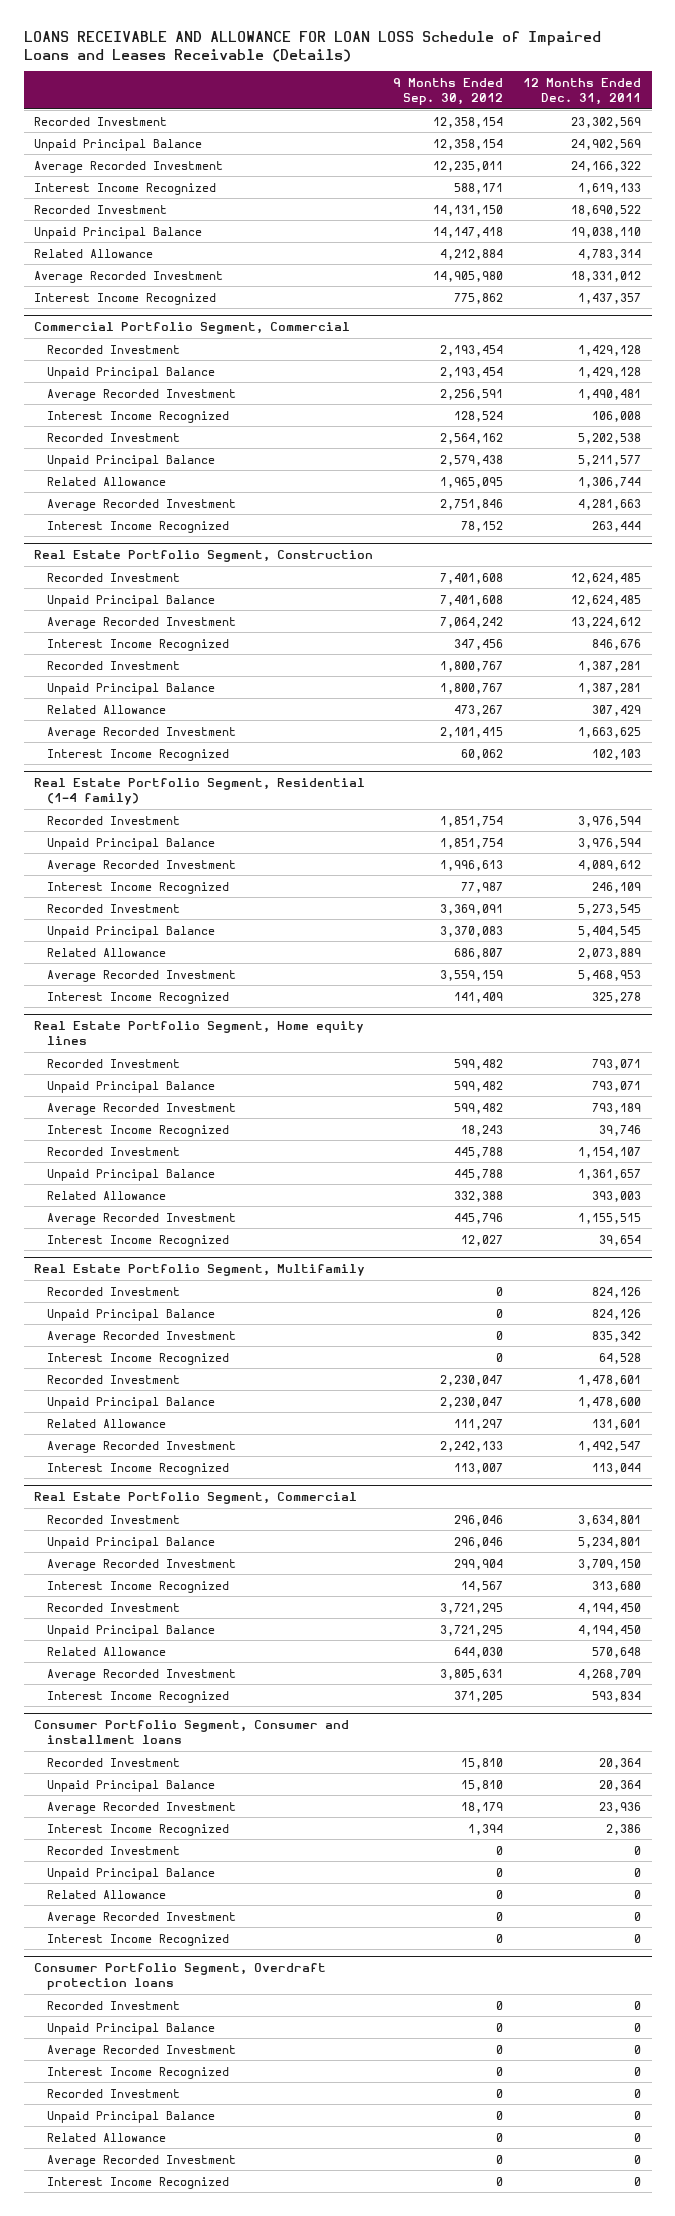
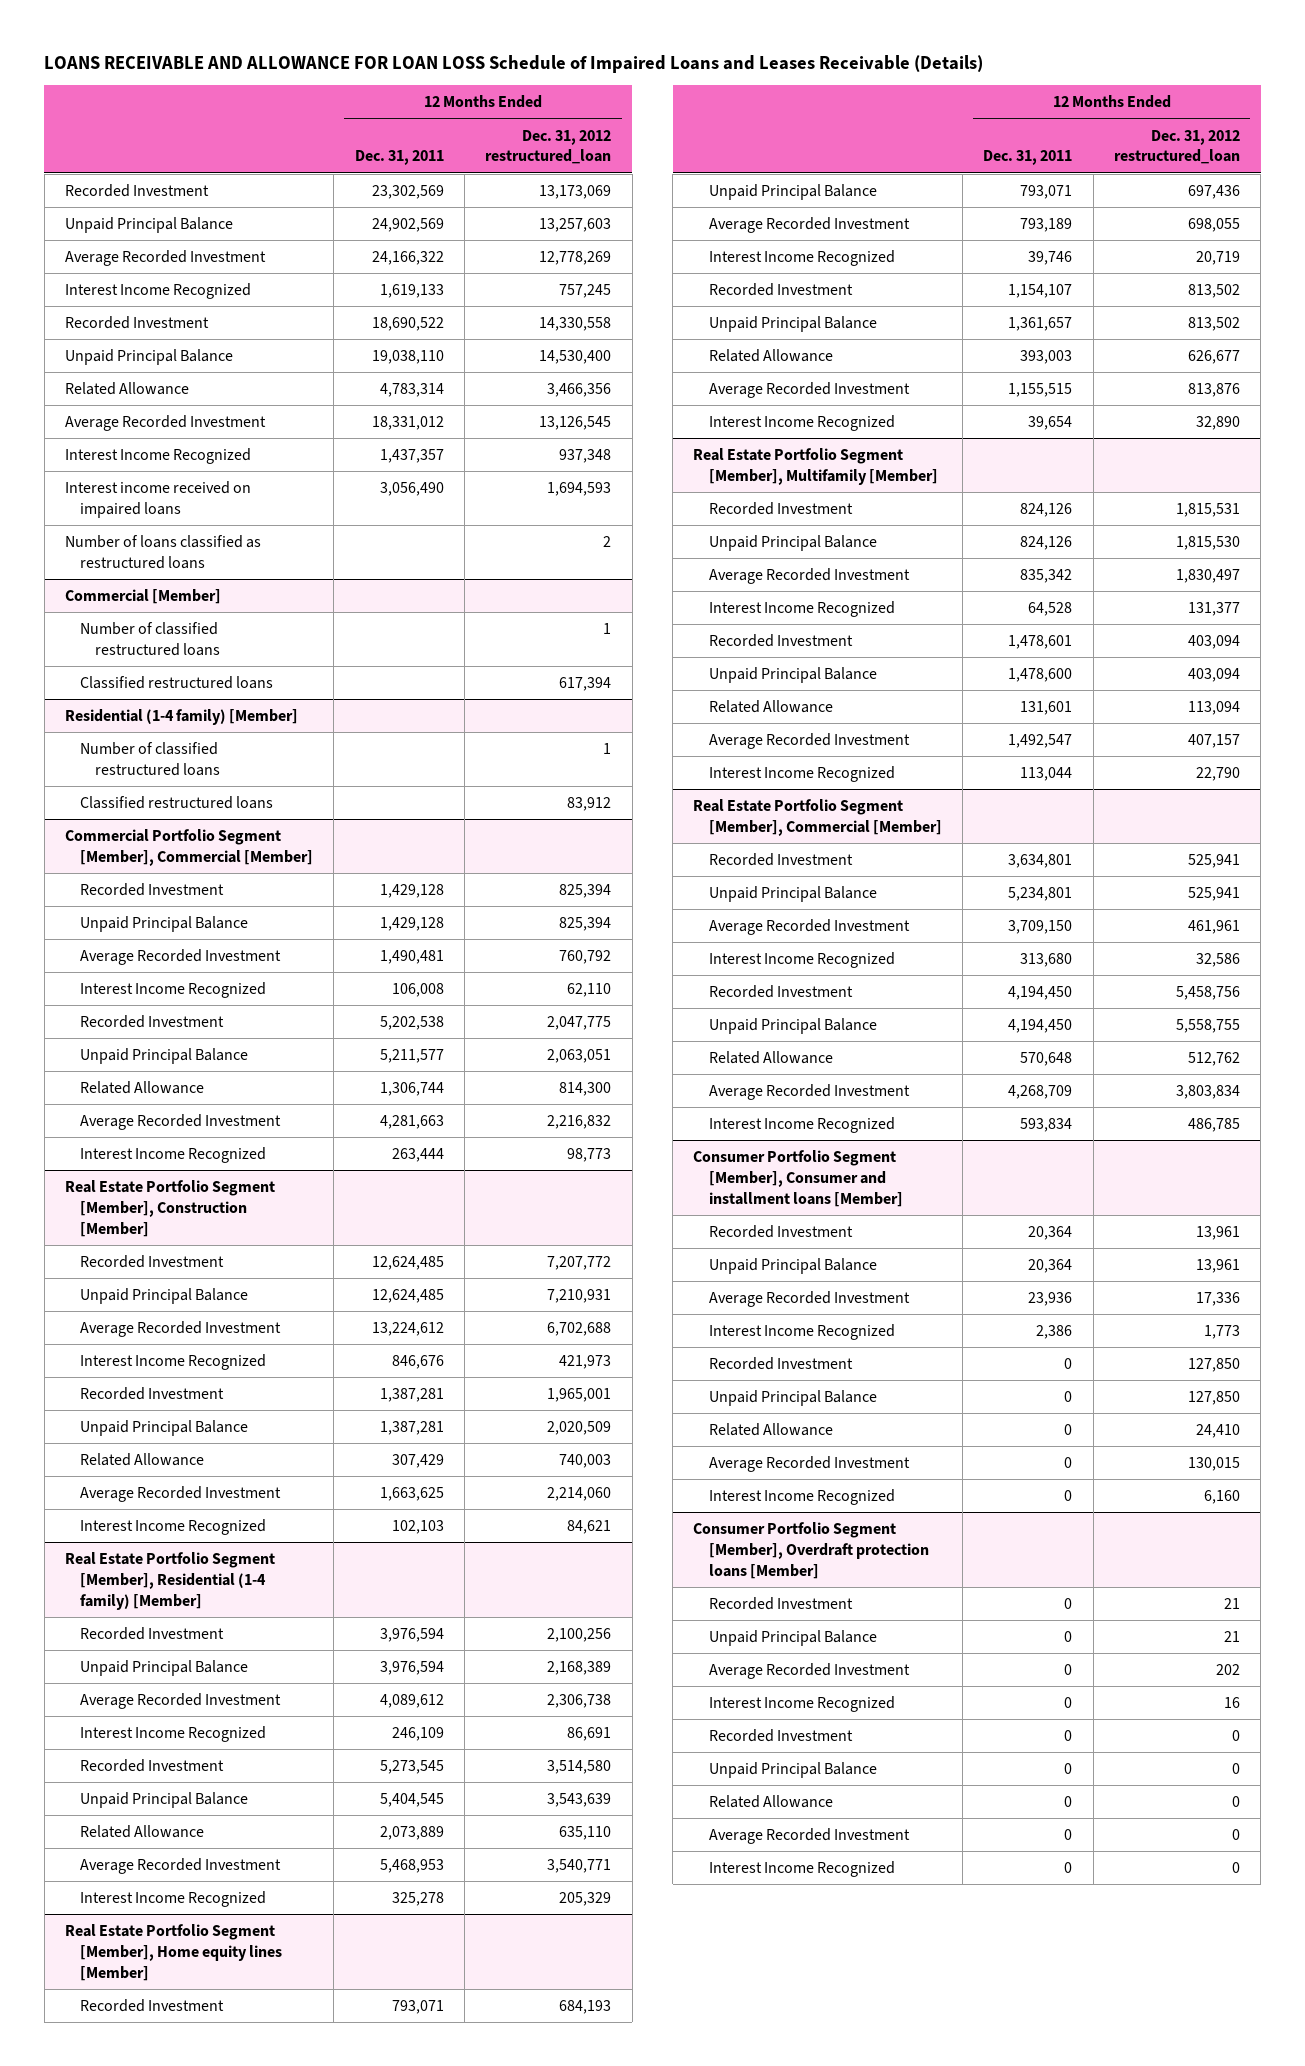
- | 9 Months Ended Sep. 30, 2012 | 12 Months Ended Dec. 31, 2011
+ | 12 Months Ended Dec. 31, 2011 | 12 Months Ended Dec. 31, 2012 restructured_loan
- Commercial Portfolio Segment, Commercial
+ Interest income received on impaired loans | 3,056,490 | 1,694,593
+ Number of loans classified as restructured loans | | 2
+ Commercial [Member]
+ Number of classified restructured loans | | 1
+ Classified restructured loans | | 617,394
+ Residential (1-4 family) [Member]
+ Number of classified restructured loans | | 1
+ Classified restructured loans | | 83,912
+ Commercial Portfolio Segment [Member], Commercial [Member]
- Real Estate Portfolio Segment, Construction
+ Real Estate Portfolio Segment [Member], Construction [Member]
- Real Estate Portfolio Segment, Residential (1-4 family)
+ Real Estate Portfolio Segment [Member], Residential (1-4 family) [Member]
- Real Estate Portfolio Segment, Home equity lines
+ Real Estate Portfolio Segment [Member], Home equity lines [Member]
- Real Estate Portfolio Segment, Multifamily
+ Real Estate Portfolio Segment [Member], Multifamily [Member]
- Real Estate Portfolio Segment, Commercial
+ Real Estate Portfolio Segment [Member], Commercial [Member]
- Consumer Portfolio Segment, Consumer and installment loans
+ Consumer Portfolio Segment [Member], Consumer and installment loans [Member]
- Consumer Portfolio Segment, Overdraft protection loans
+ Consumer Portfolio Segment [Member], Overdraft protection loans [Member]

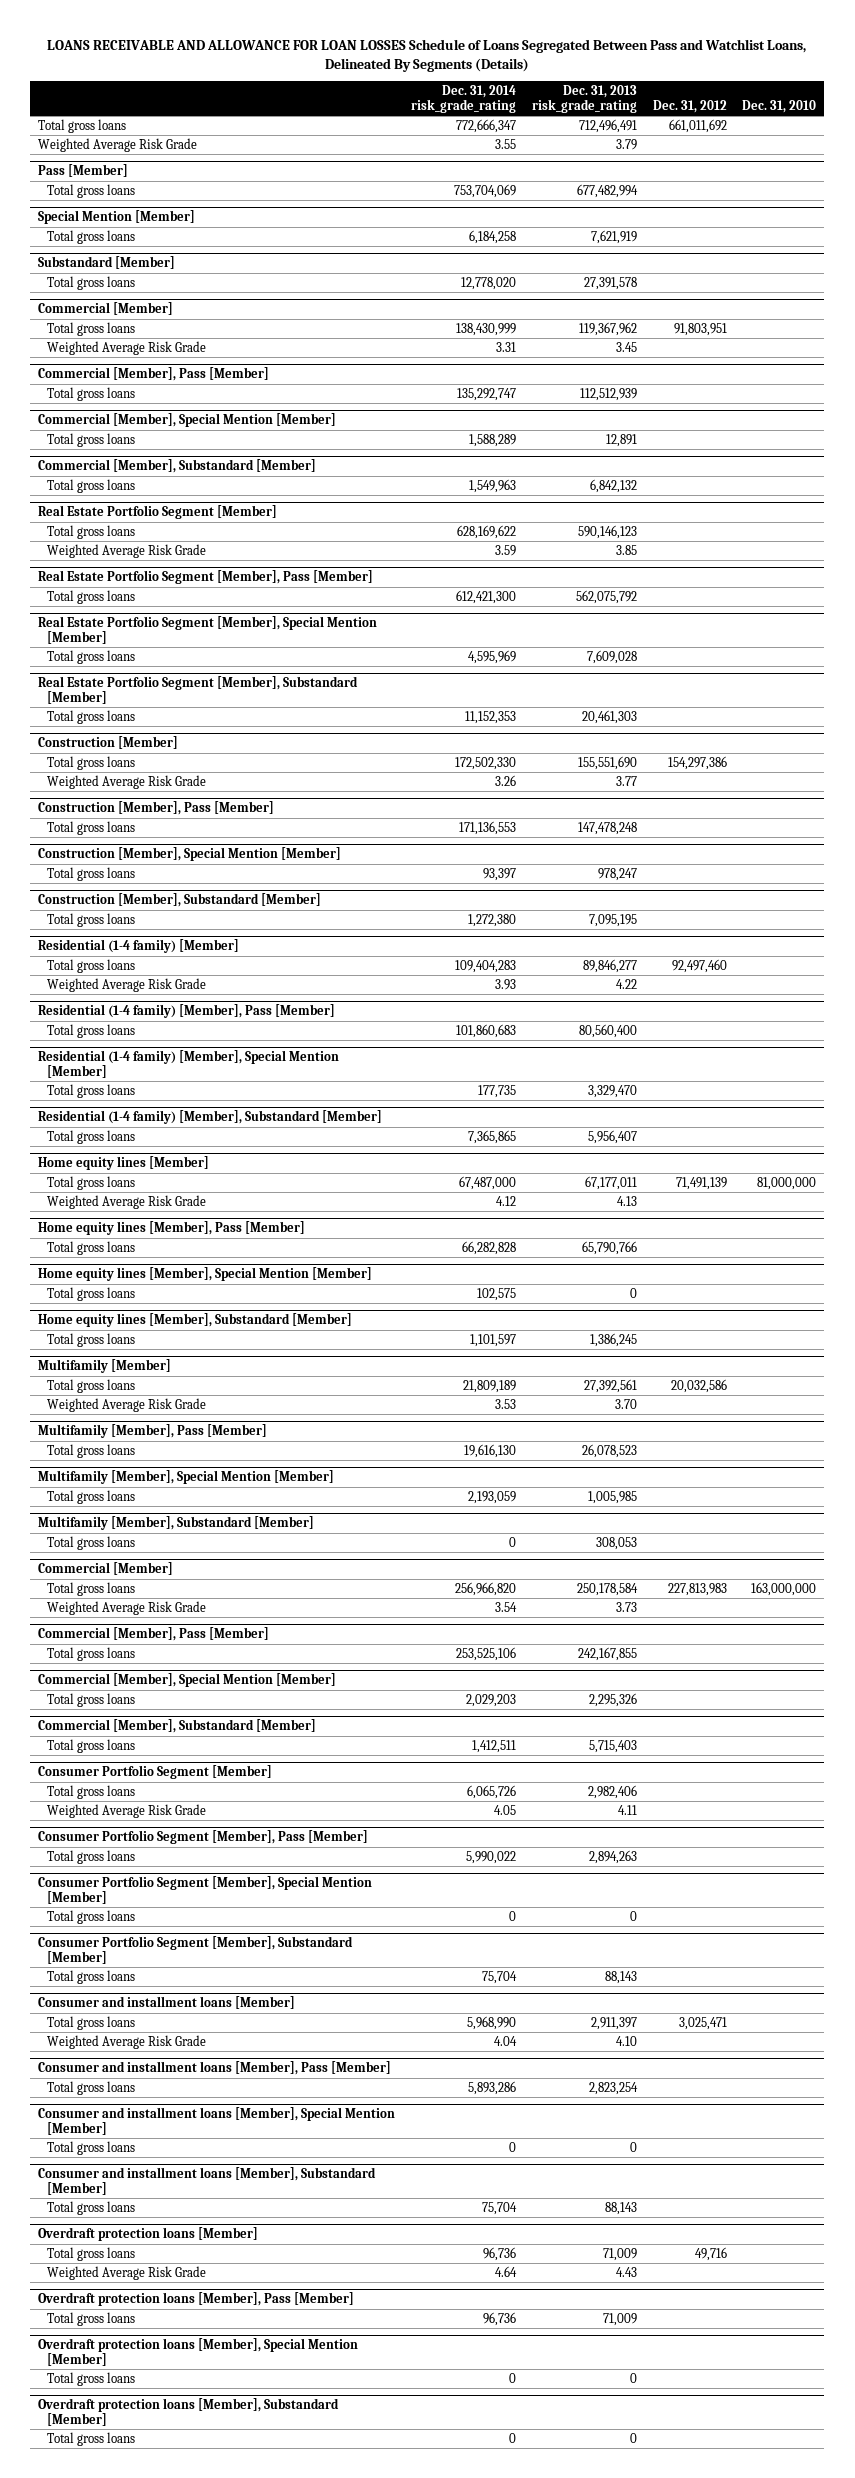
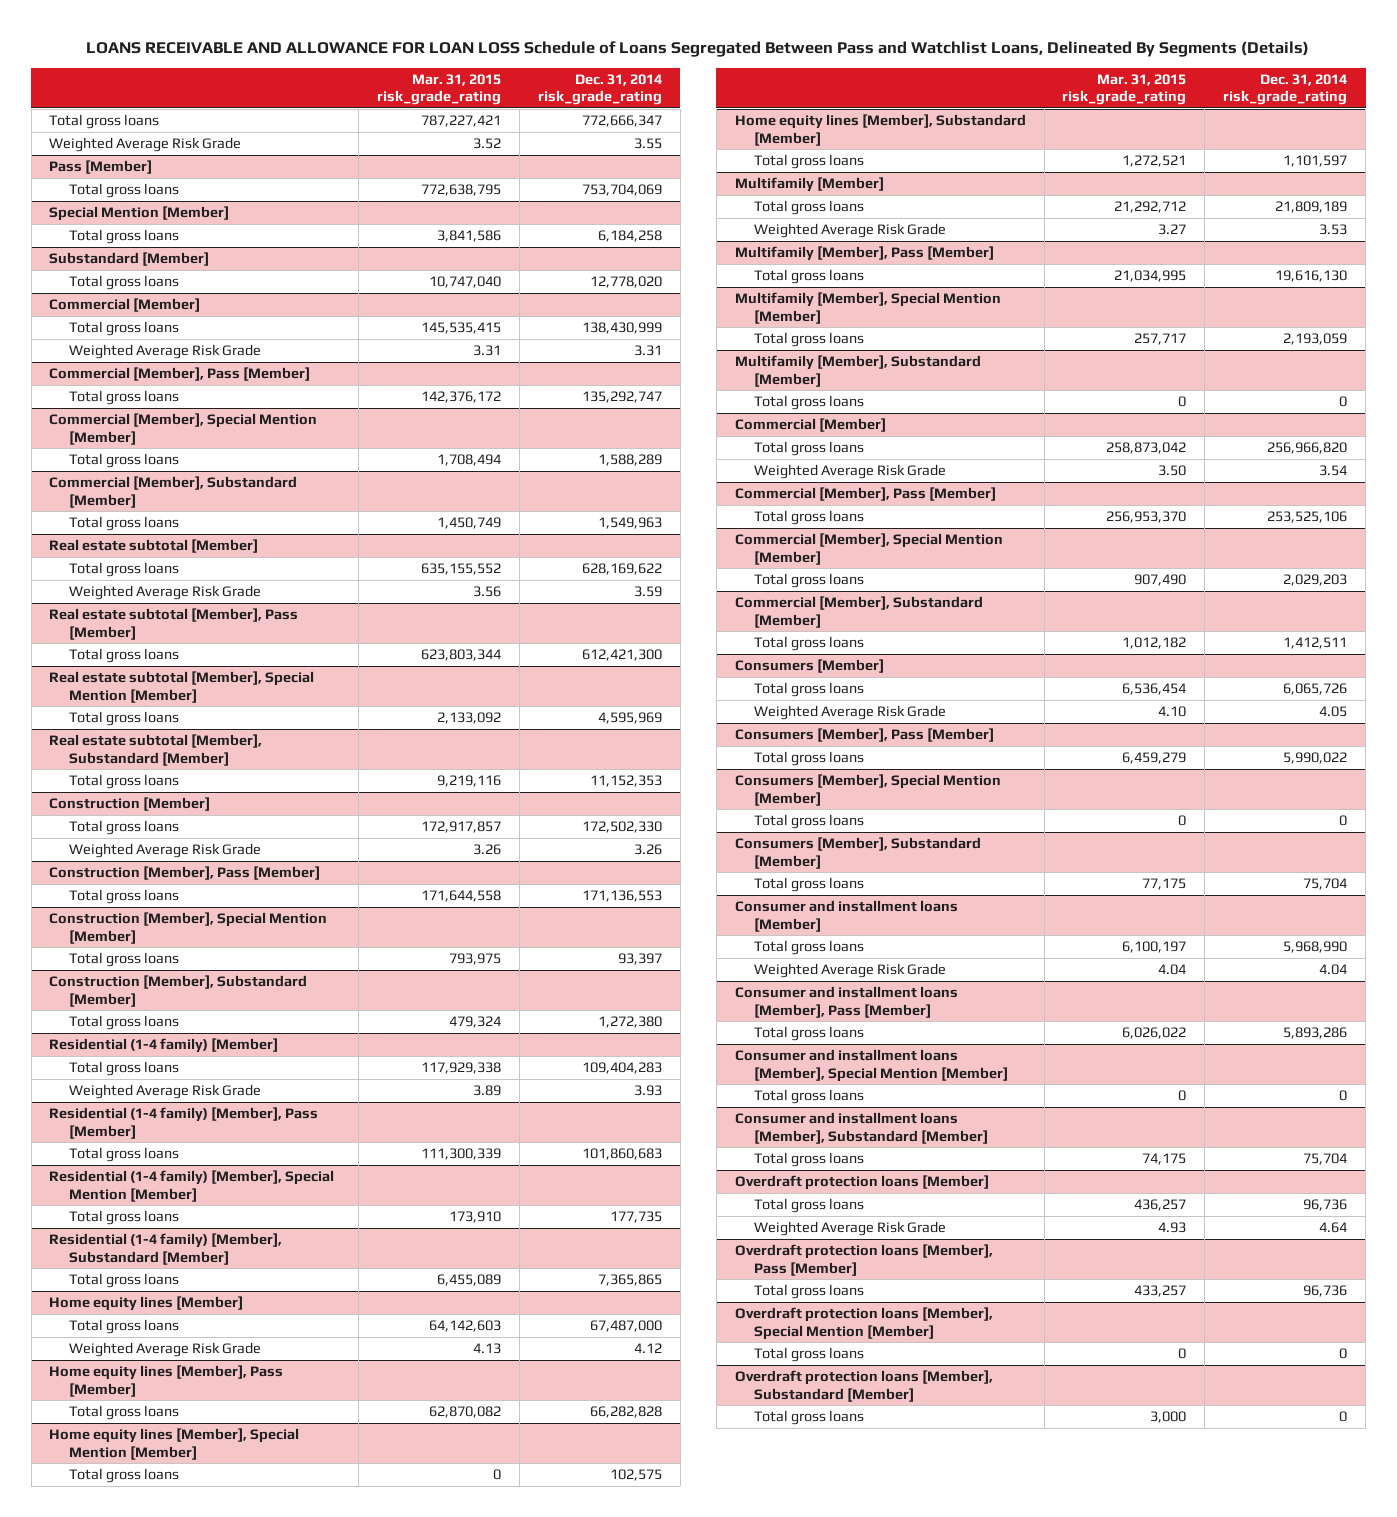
- LOANS RECEIVABLE AND ALLOWANCE FOR LOAN LOSSES Schedule of Loans Segregated Between Pass and Watchlist Loans, Delineated By Segments (Details)
+ LOANS RECEIVABLE AND ALLOWANCE FOR LOAN LOSS Schedule of Loans Segregated Between Pass and Watchlist Loans, Delineated By Segments (Details)
- | Dec. 31, 2014 risk_grade_rating | Dec. 31, 2013 risk_grade_rating | Dec. 31, 2012 | Dec. 31, 2010
+ | Mar. 31, 2015 risk_grade_rating | Dec. 31, 2014 risk_grade_rating
- Real Estate Portfolio Segment [Member]
+ Real estate subtotal [Member]
- Real Estate Portfolio Segment [Member], Pass [Member]
+ Real estate subtotal [Member], Pass [Member]
- Real Estate Portfolio Segment [Member], Special Mention [Member]
+ Real estate subtotal [Member], Special Mention [Member]
- Real Estate Portfolio Segment [Member], Substandard [Member]
+ Real estate subtotal [Member], Substandard [Member]
- Consumer Portfolio Segment [Member]
+ Consumers [Member]
- Consumer Portfolio Segment [Member], Pass [Member]
+ Consumers [Member], Pass [Member]
- Consumer Portfolio Segment [Member], Special Mention [Member]
+ Consumers [Member], Special Mention [Member]
- Consumer Portfolio Segment [Member], Substandard [Member]
+ Consumers [Member], Substandard [Member]

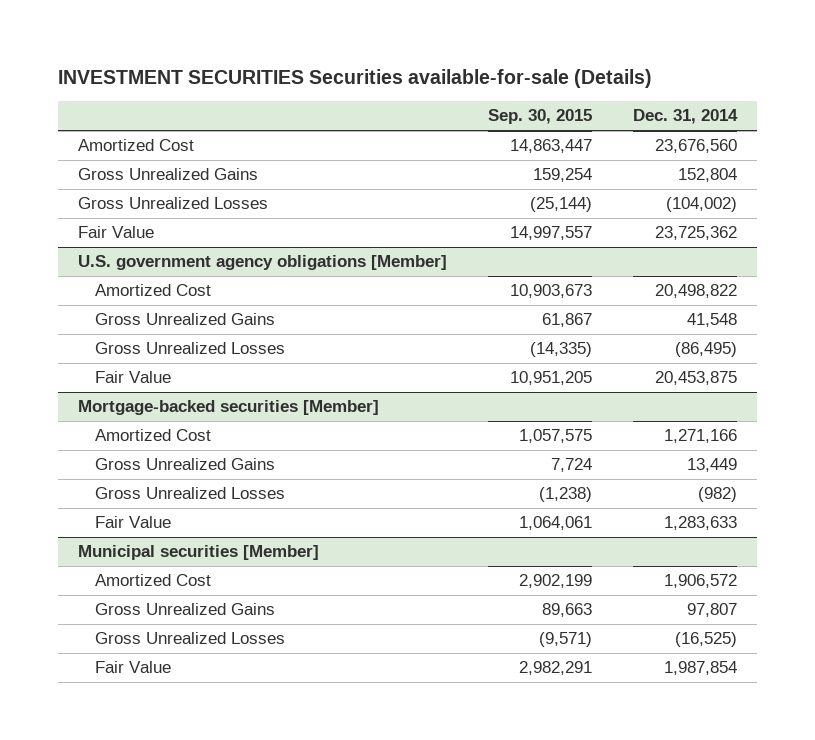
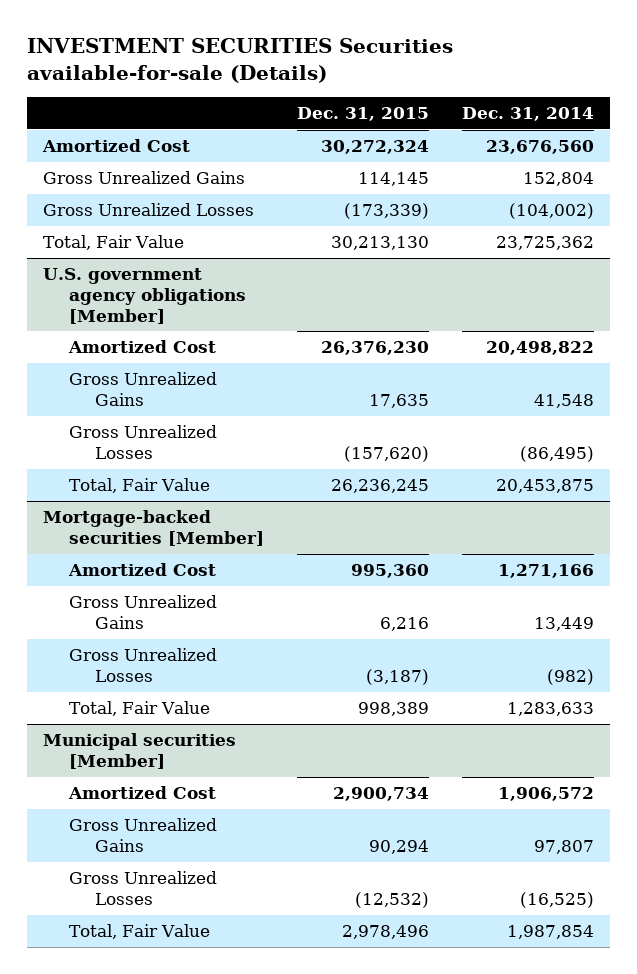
- | Sep. 30, 2015 | Dec. 31, 2014
+ | Dec. 31, 2015 | Dec. 31, 2014
- Fair Value | 14,997,557 | 23,725,362
+ Total, Fair Value | 30,213,130 | 23,725,362
@ U.S. government agency obligations [Member]
- Fair Value | 10,951,205 | 20,453,875
+ Total, Fair Value | 26,236,245 | 20,453,875
@ Mortgage-backed securities [Member]
- Fair Value | 1,064,061 | 1,283,633
+ Total, Fair Value | 998,389 | 1,283,633
@ Municipal securities [Member]
- Fair Value | 2,982,291 | 1,987,854
+ Total, Fair Value | 2,978,496 | 1,987,854

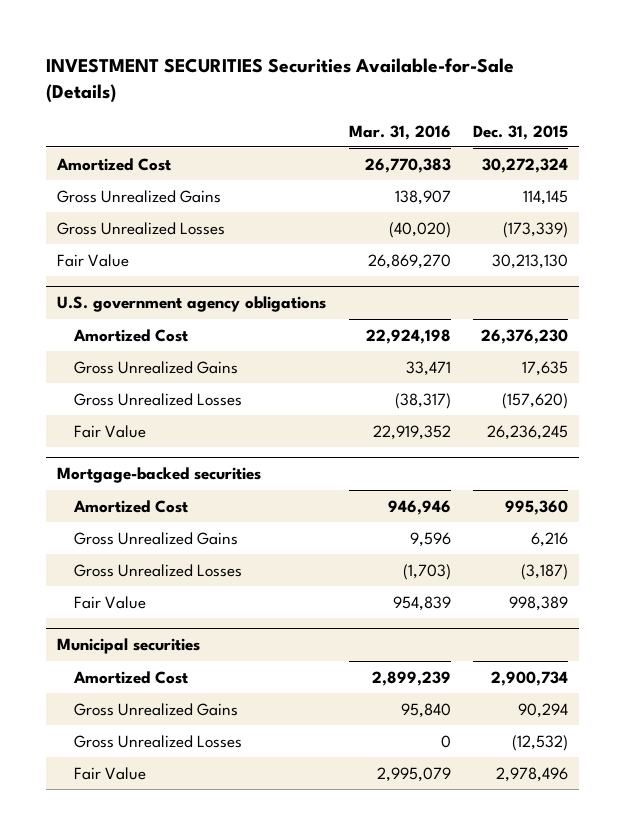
- INVESTMENT SECURITIES Securities available-for-sale (Details)
+ INVESTMENT SECURITIES Securities Available-for-Sale (Details)
- | Dec. 31, 2015 | Dec. 31, 2014
+ | Mar. 31, 2016 | Dec. 31, 2015
- Total, Fair Value | 30,213,130 | 23,725,362
- U.S. government agency obligations [Member]
+ Fair Value | 26,869,270 | 30,213,130
+ U.S. government agency obligations
- Total, Fair Value | 26,236,245 | 20,453,875
- Mortgage-backed securities [Member]
+ Fair Value | 22,919,352 | 26,236,245
+ Mortgage-backed securities
- Total, Fair Value | 998,389 | 1,283,633
- Municipal securities [Member]
+ Fair Value | 954,839 | 998,389
+ Municipal securities
- Total, Fair Value | 2,978,496 | 1,987,854
+ Fair Value | 2,995,079 | 2,978,496

